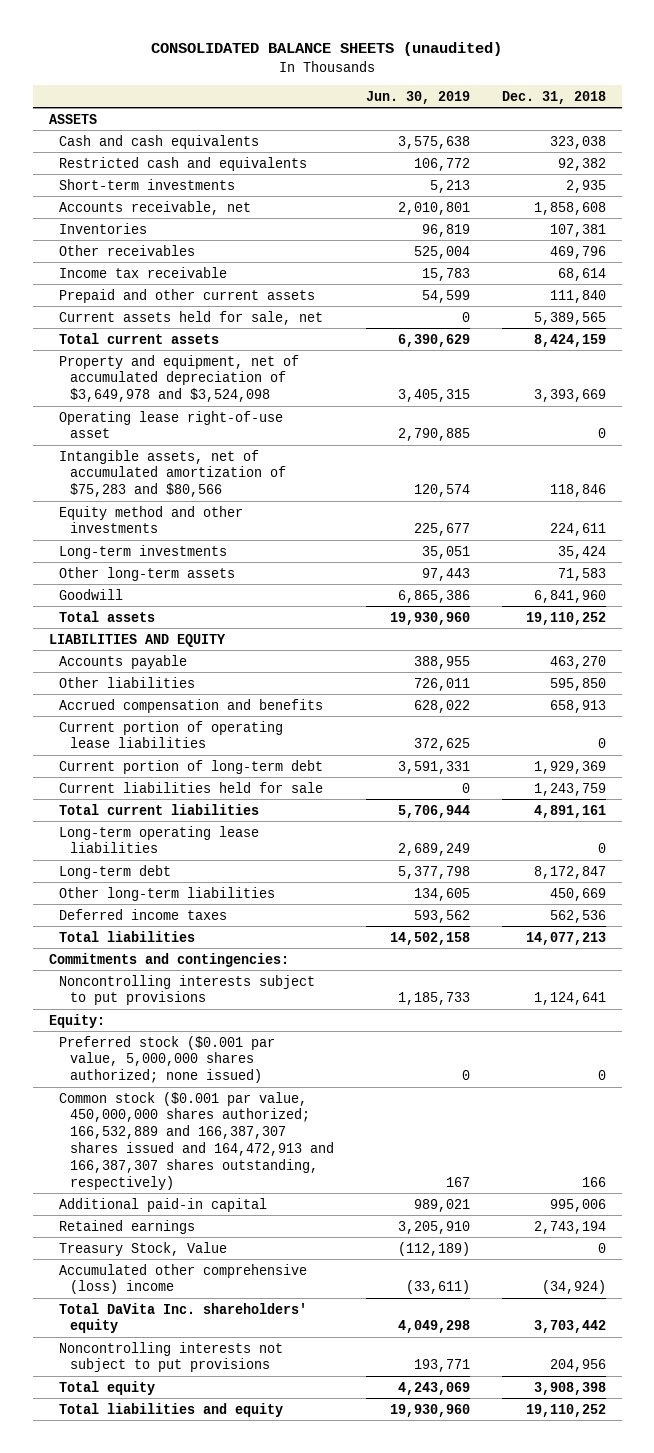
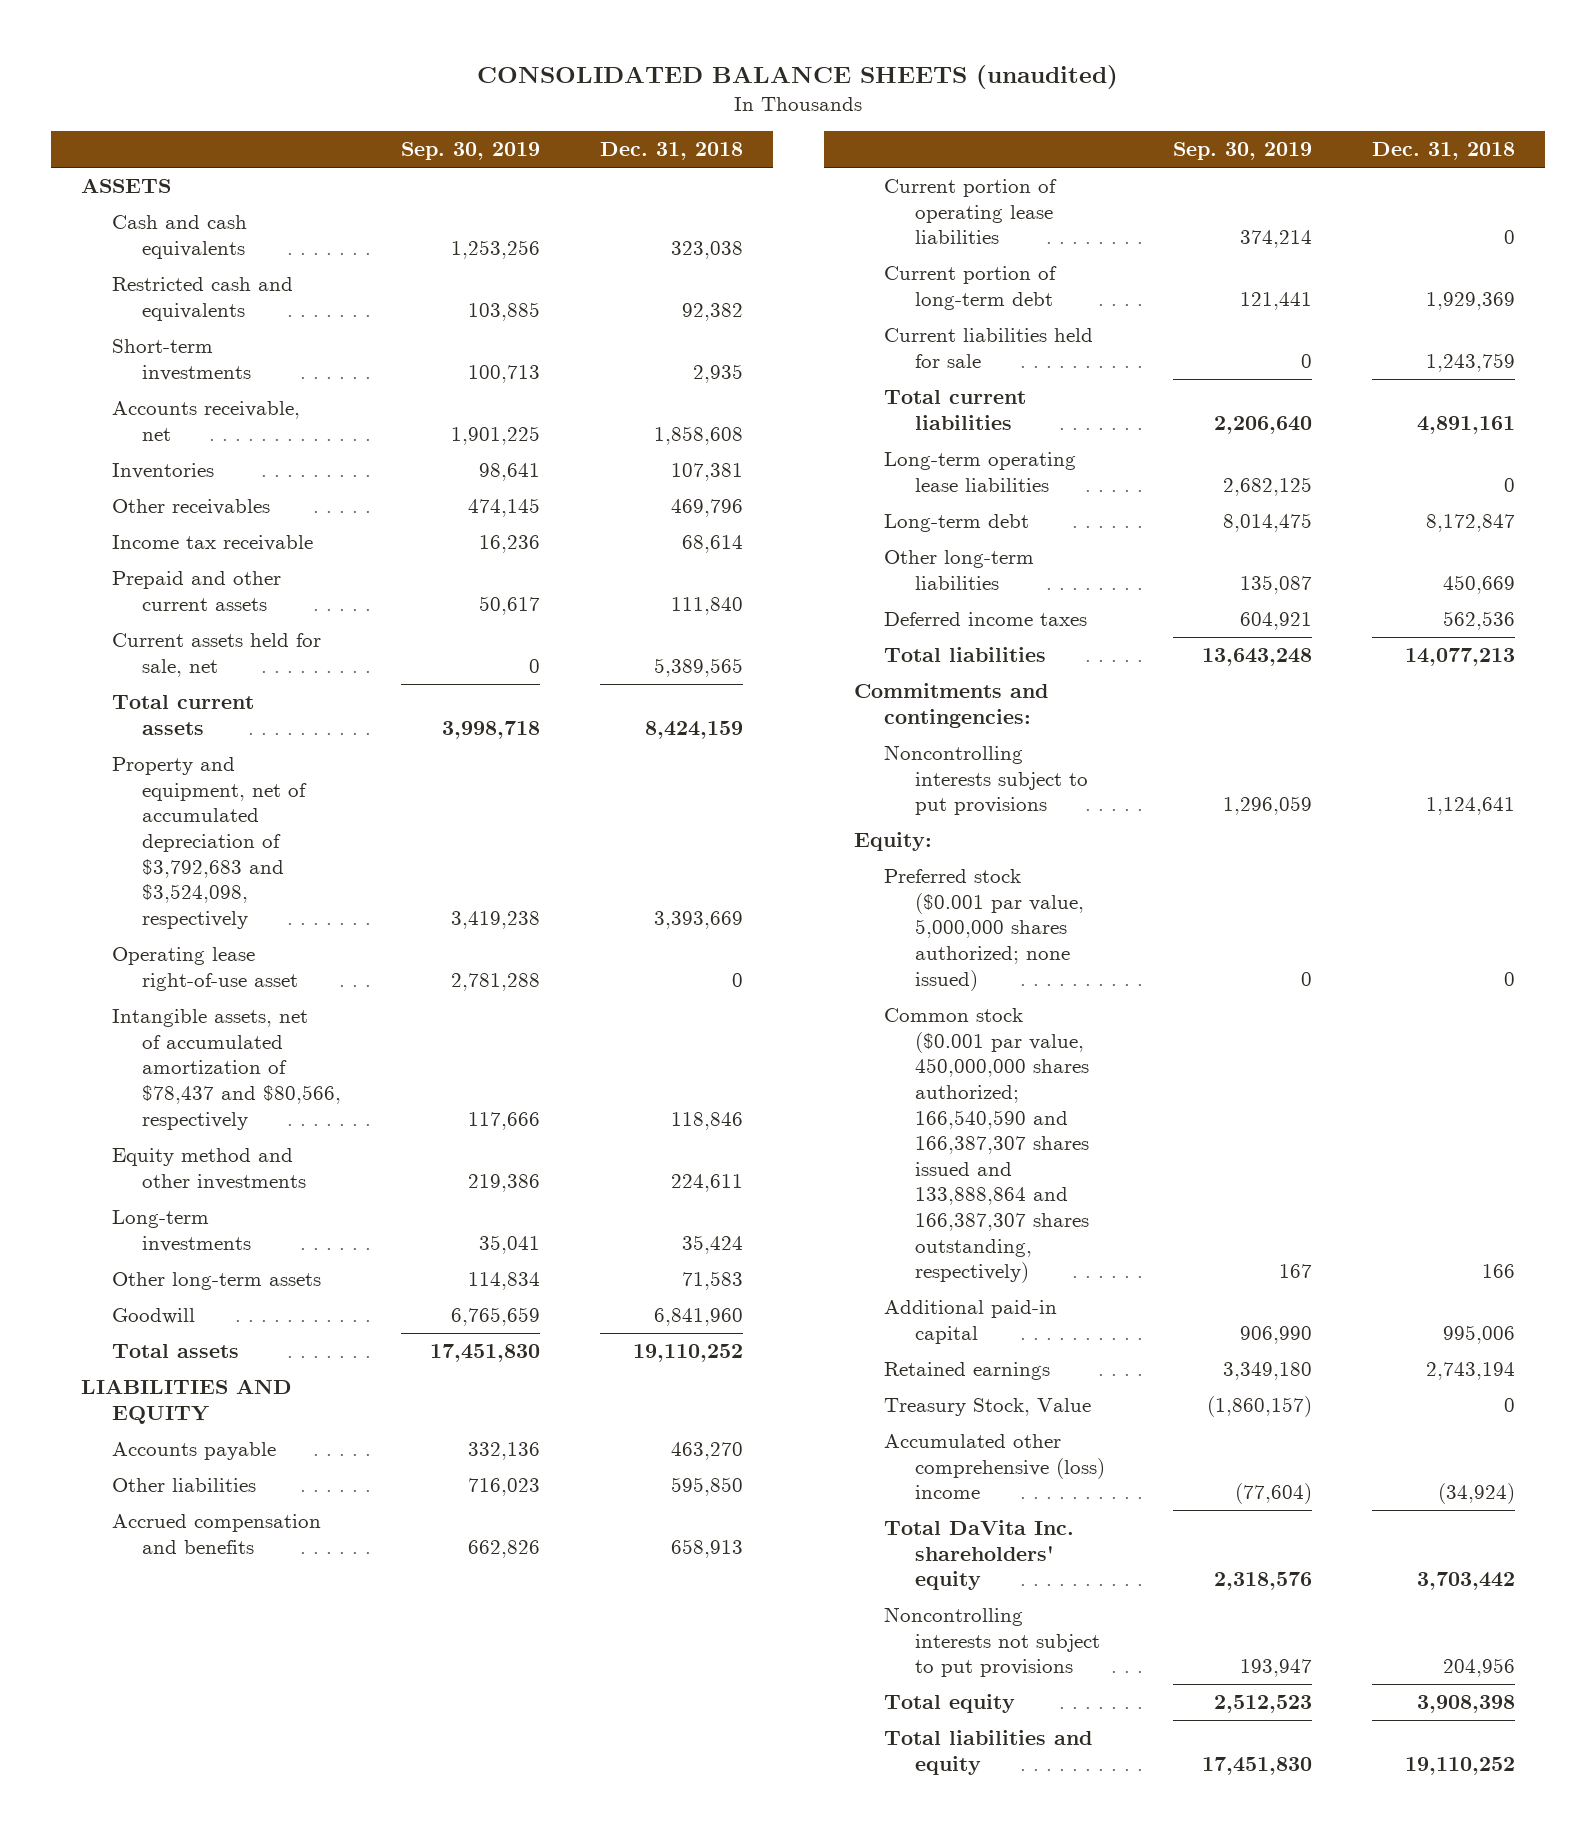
- | Jun. 30, 2019 | Dec. 31, 2018
+ | Sep. 30, 2019 | Dec. 31, 2018
- Property and equipment, net of accumulated depreciation of $3,649,978 and $3,524,098 | 3,405,315 | 3,393,669
+ Property and equipment, net of accumulated depreciation of $3,792,683 and $3,524,098, respectively | 3,419,238 | 3,393,669
- Intangible assets, net of accumulated amortization of $75,283 and $80,566 | 120,574 | 118,846
+ Intangible assets, net of accumulated amortization of $78,437 and $80,566, respectively | 117,666 | 118,846
- Common stock ($0.001 par value, 450,000,000 shares authorized; 166,532,889 and 166,387,307 shares issued and 164,472,913 and 166,387,307 shares outstanding, respectively) | 167 | 166
+ Common stock ($0.001 par value, 450,000,000 shares authorized; 166,540,590 and 166,387,307 shares issued and 133,888,864 and 166,387,307 shares outstanding, respectively) | 167 | 166

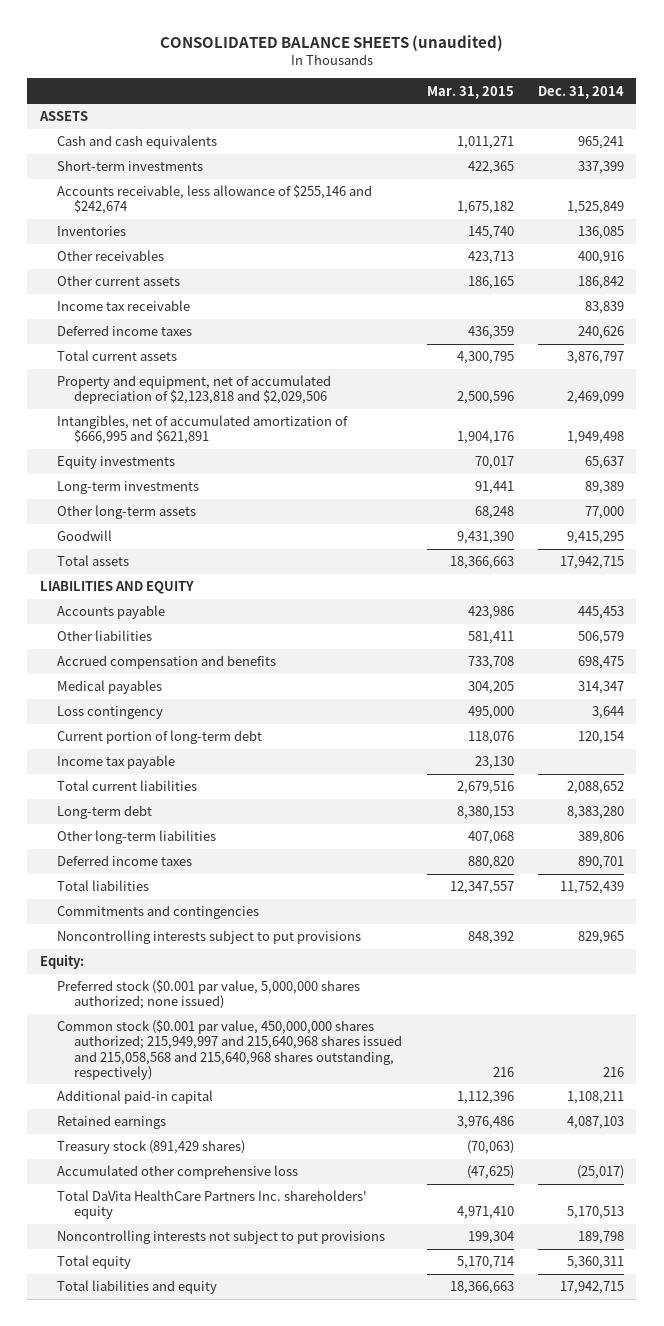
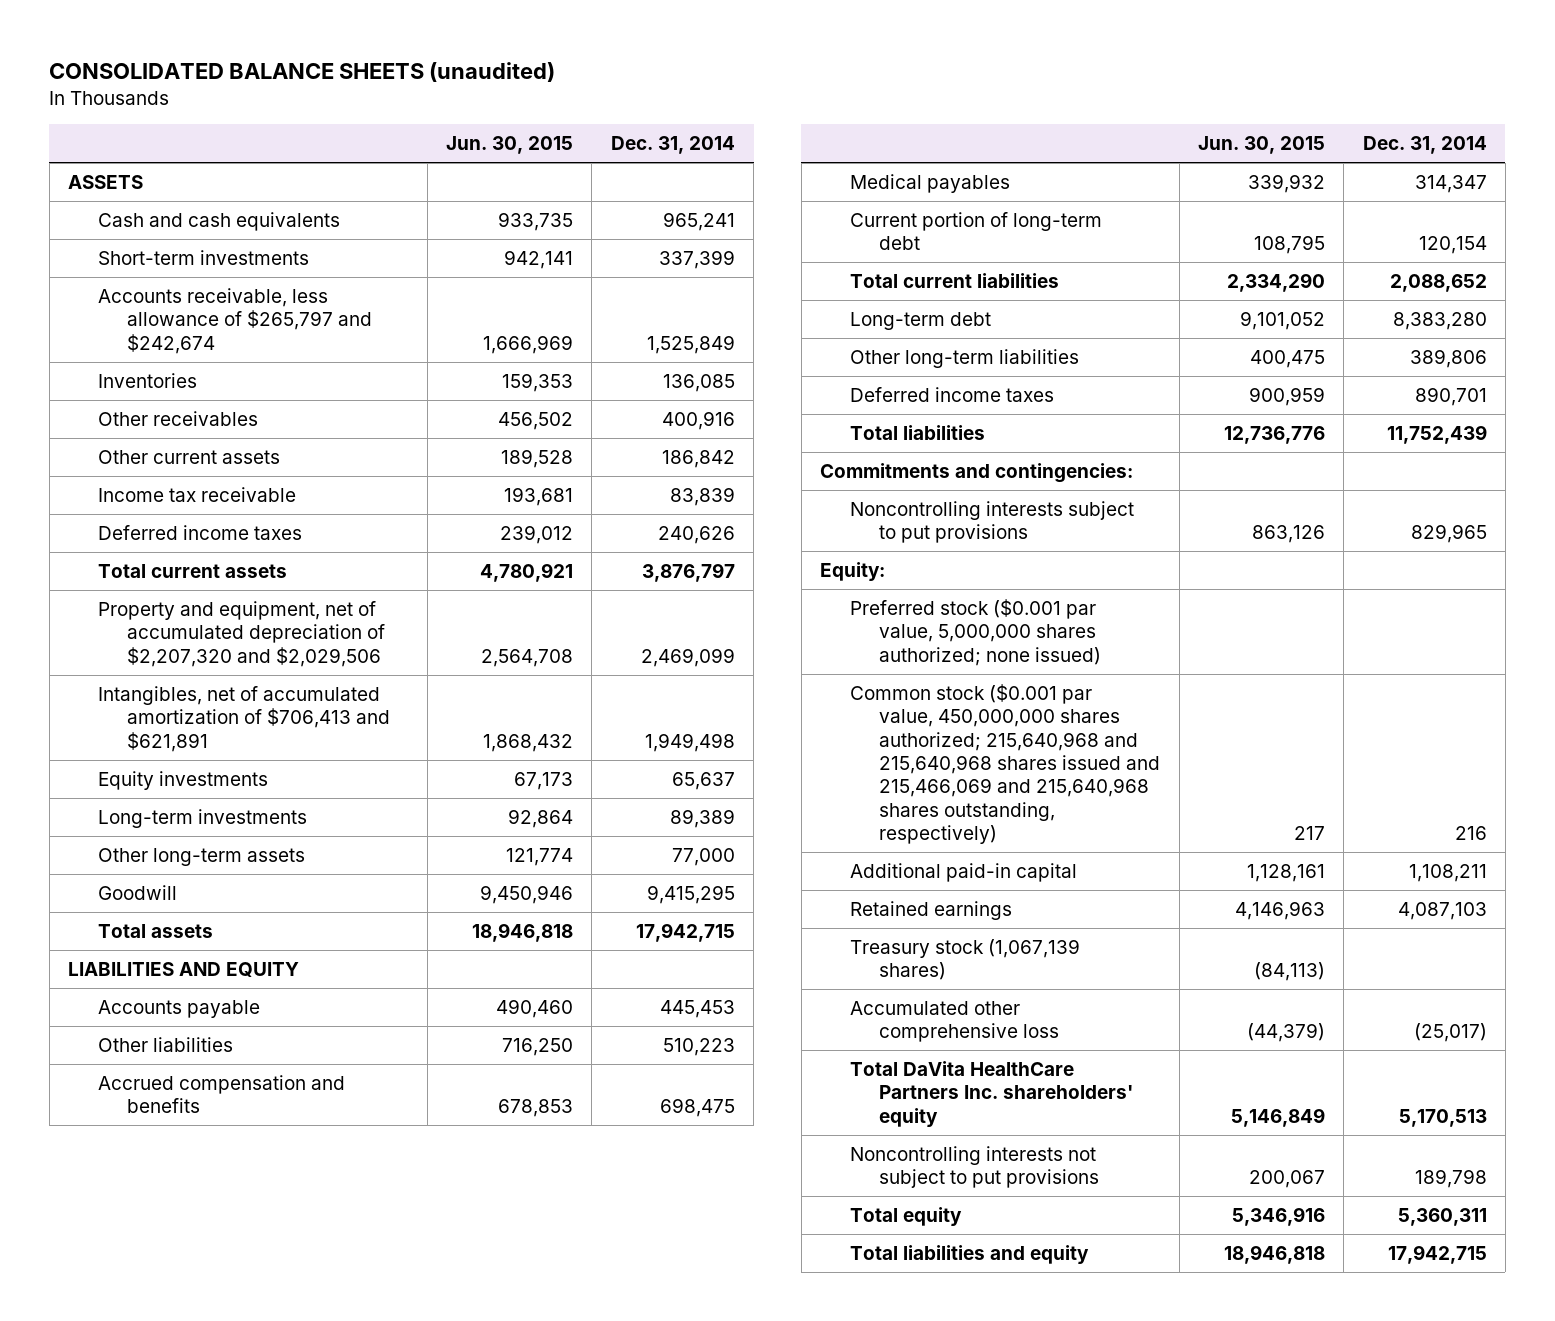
- | Mar. 31, 2015 | Dec. 31, 2014
+ | Jun. 30, 2015 | Dec. 31, 2014
- Accounts receivable, less allowance of $255,146 and $242,674 | 1,675,182 | 1,525,849
+ Accounts receivable, less allowance of $265,797 and $242,674 | 1,666,969 | 1,525,849
- Property and equipment, net of accumulated depreciation of $2,123,818 and $2,029,506 | 2,500,596 | 2,469,099
- Intangibles, net of accumulated amortization of $666,995 and $621,891 | 1,904,176 | 1,949,498
+ Property and equipment, net of accumulated depreciation of $2,207,320 and $2,029,506 | 2,564,708 | 2,469,099
+ Intangibles, net of accumulated amortization of $706,413 and $621,891 | 1,868,432 | 1,949,498
- Other liabilities | 581,411 | 506,579
+ Other liabilities | 716,250 | 510,223
- Loss contingency | 495,000 | 3,644
- Income tax payable | 23,130 |
- Commitments and contingencies
+ Commitments and contingencies:
- Common stock ($0.001 par value, 450,000,000 shares authorized; 215,949,997 and 215,640,968 shares issued and 215,058,568 and 215,640,968 shares outstanding, respectively) | 216 | 216
+ Common stock ($0.001 par value, 450,000,000 shares authorized; 215,640,968 and 215,640,968 shares issued and 215,466,069 and 215,640,968 shares outstanding, respectively) | 217 | 216
- Treasury stock (891,429 shares) | (70,063) |
+ Treasury stock (1,067,139 shares) | (84,113) |

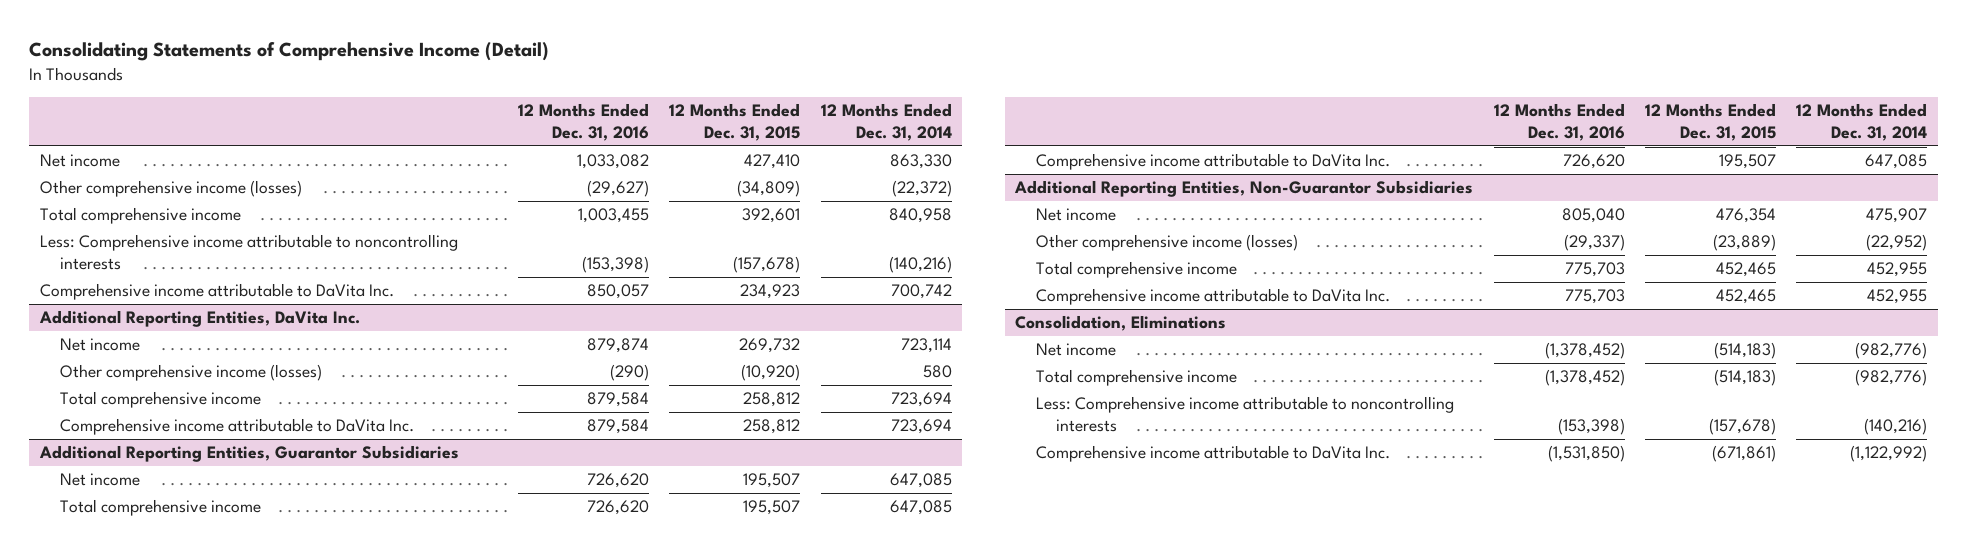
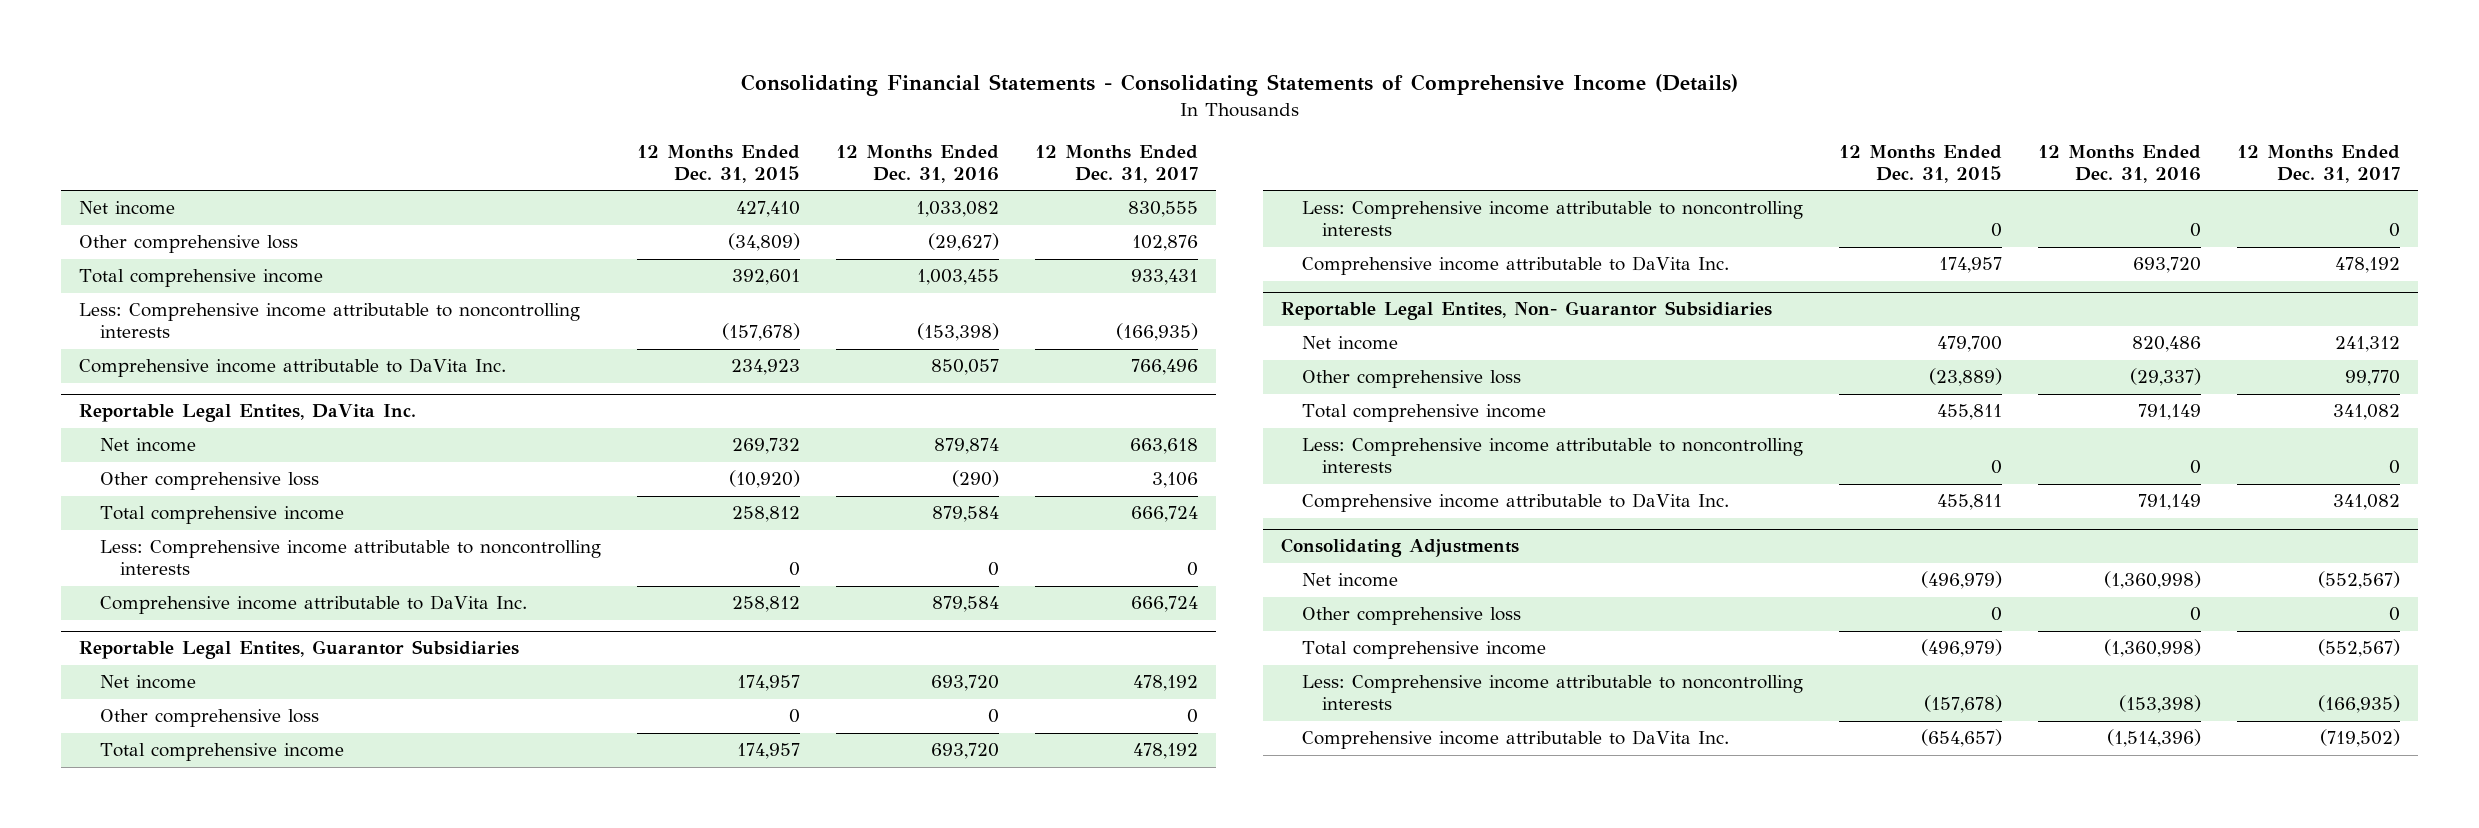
- Consolidating Statements of Comprehensive Income (Detail)
+ Consolidating Financial Statements - Consolidating Statements of Comprehensive Income (Details)
- | 12 Months Ended Dec. 31, 2016 | 12 Months Ended Dec. 31, 2015 | 12 Months Ended Dec. 31, 2014
+ | 12 Months Ended Dec. 31, 2015 | 12 Months Ended Dec. 31, 2016 | 12 Months Ended Dec. 31, 2017
- Other comprehensive income (losses) | (29,627) | (34,809) | (22,372)
+ Other comprehensive loss | (34,809) | (29,627) | 102,876
- Additional Reporting Entities, DaVita Inc.
+ Reportable Legal Entites, DaVita Inc.
- Other comprehensive income (losses) | (290) | (10,920) | 580
+ Other comprehensive loss | (10,920) | (290) | 3,106
+ Less: Comprehensive income attributable to noncontrolling interests | 0 | 0 | 0
- Additional Reporting Entities, Guarantor Subsidiaries
- Net income | 726,620 | 195,507 | 647,085
- Total comprehensive income | 726,620 | 195,507 | 647,085
- Comprehensive income attributable to DaVita Inc. | 726,620 | 195,507 | 647,085
- Additional Reporting Entities, Non-Guarantor Subsidiaries
- Net income | 805,040 | 476,354 | 475,907
- Other comprehensive income (losses) | (29,337) | (23,889) | (22,952)
- Total comprehensive income | 775,703 | 452,465 | 452,955
- Comprehensive income attributable to DaVita Inc. | 775,703 | 452,465 | 452,955
- Consolidation, Eliminations
- Net income | (1,378,452) | (514,183) | (982,776)
- Total comprehensive income | (1,378,452) | (514,183) | (982,776)
+ Reportable Legal Entites, Guarantor Subsidiaries
+ Net income | 174,957 | 693,720 | 478,192
+ Other comprehensive loss | 0 | 0 | 0
+ Total comprehensive income | 174,957 | 693,720 | 478,192
+ Less: Comprehensive income attributable to noncontrolling interests | 0 | 0 | 0
+ Comprehensive income attributable to DaVita Inc. | 174,957 | 693,720 | 478,192
+ Reportable Legal Entites, Non- Guarantor Subsidiaries
+ Net income | 479,700 | 820,486 | 241,312
+ Other comprehensive loss | (23,889) | (29,337) | 99,770
+ Total comprehensive income | 455,811 | 791,149 | 341,082
+ Less: Comprehensive income attributable to noncontrolling interests | 0 | 0 | 0
+ Comprehensive income attributable to DaVita Inc. | 455,811 | 791,149 | 341,082
+ Consolidating Adjustments
+ Net income | (496,979) | (1,360,998) | (552,567)
+ Other comprehensive loss | 0 | 0 | 0
+ Total comprehensive income | (496,979) | (1,360,998) | (552,567)
- Comprehensive income attributable to DaVita Inc. | (1,531,850) | (671,861) | (1,122,992)
+ Comprehensive income attributable to DaVita Inc. | (654,657) | (1,514,396) | (719,502)

